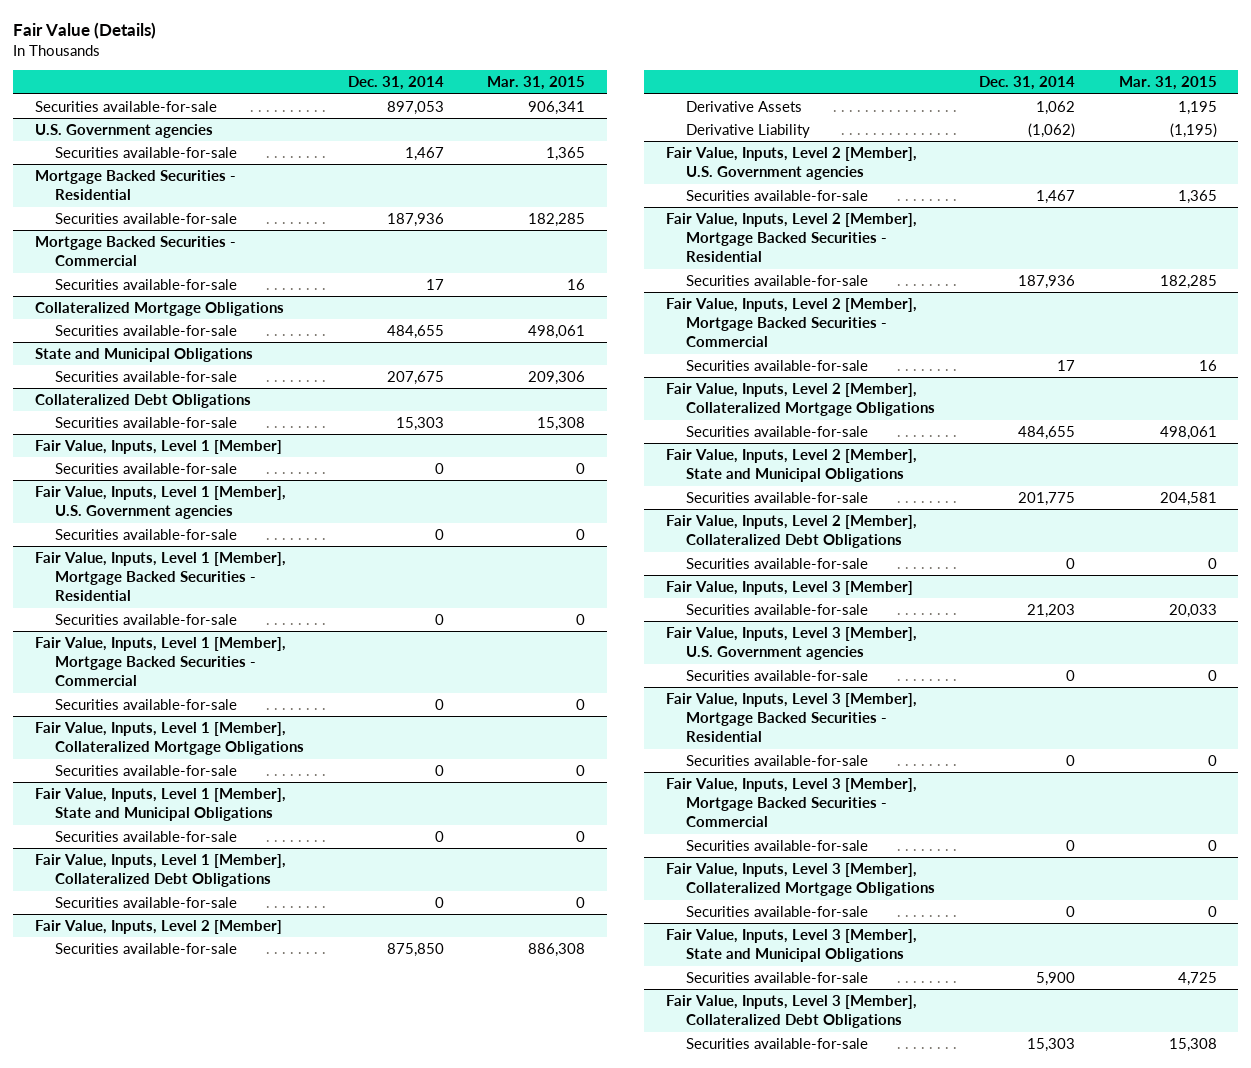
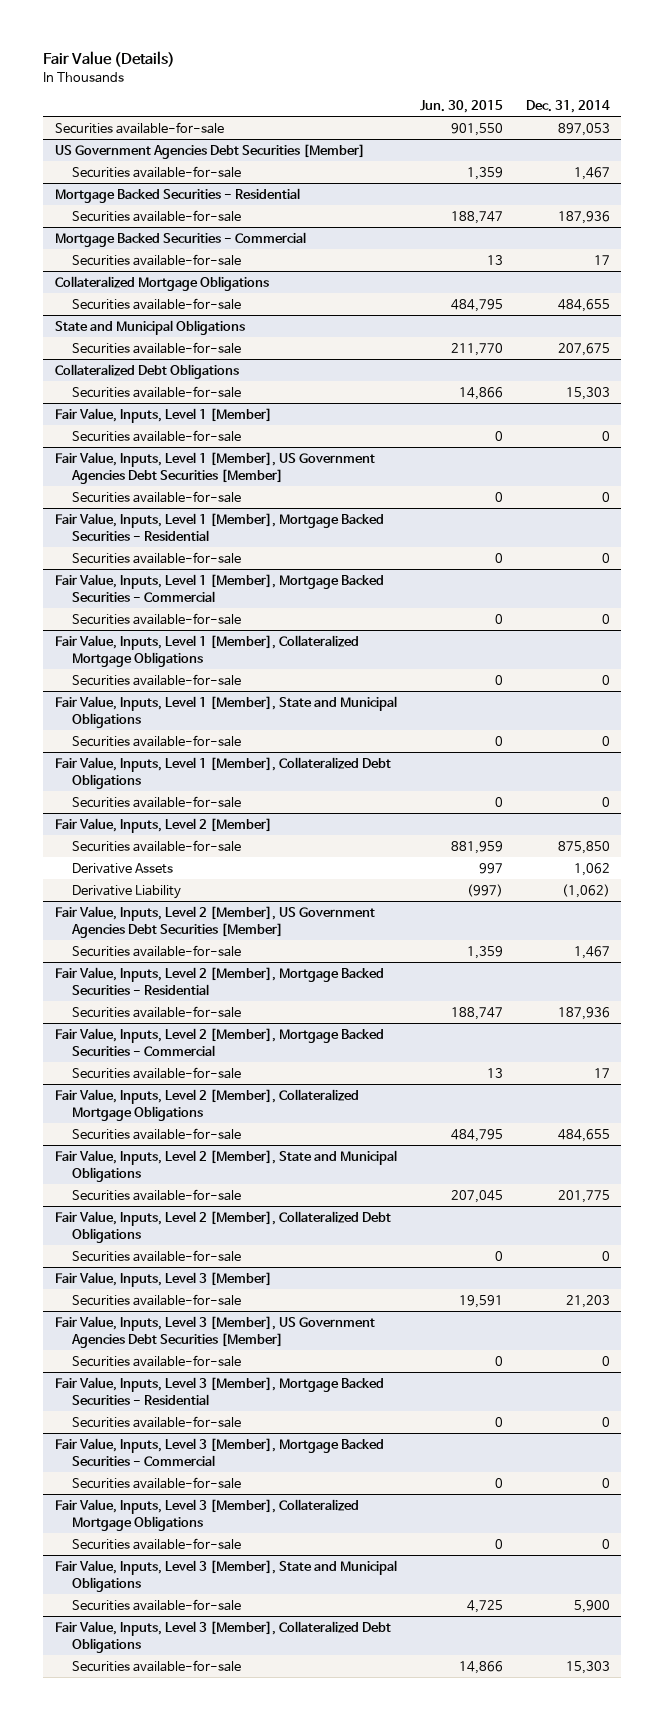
- | Dec. 31, 2014 | Mar. 31, 2015
+ | Jun. 30, 2015 | Dec. 31, 2014
- U.S. Government agencies
+ US Government Agencies Debt Securities [Member]
- Fair Value, Inputs, Level 1 [Member], U.S. Government agencies
+ Fair Value, Inputs, Level 1 [Member], US Government Agencies Debt Securities [Member]
- Fair Value, Inputs, Level 2 [Member], U.S. Government agencies
+ Fair Value, Inputs, Level 2 [Member], US Government Agencies Debt Securities [Member]
- Fair Value, Inputs, Level 3 [Member], U.S. Government agencies
+ Fair Value, Inputs, Level 3 [Member], US Government Agencies Debt Securities [Member]

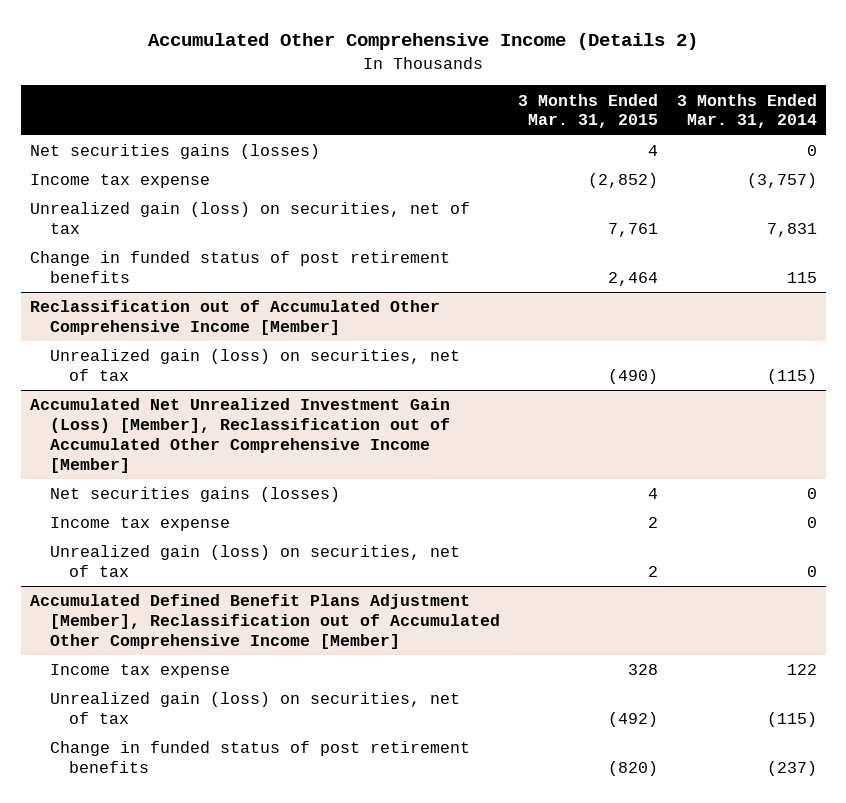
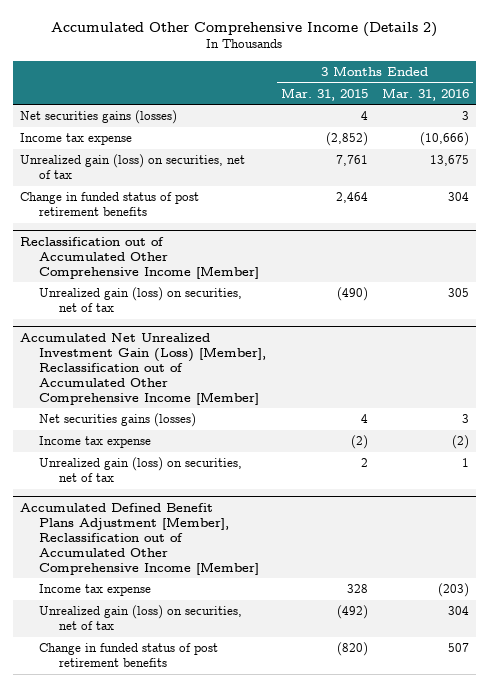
- | 3 Months Ended Mar. 31, 2015 | 3 Months Ended Mar. 31, 2014
+ | 3 Months Ended Mar. 31, 2015 | 3 Months Ended Mar. 31, 2016
@ Accumulated Net Unrealized Investment Gain (Loss) [Member], Reclassification out of Accumulated Other Comprehensive Income [Member]
- Income tax expense | 2 | 0
+ Income tax expense | (2) | (2)

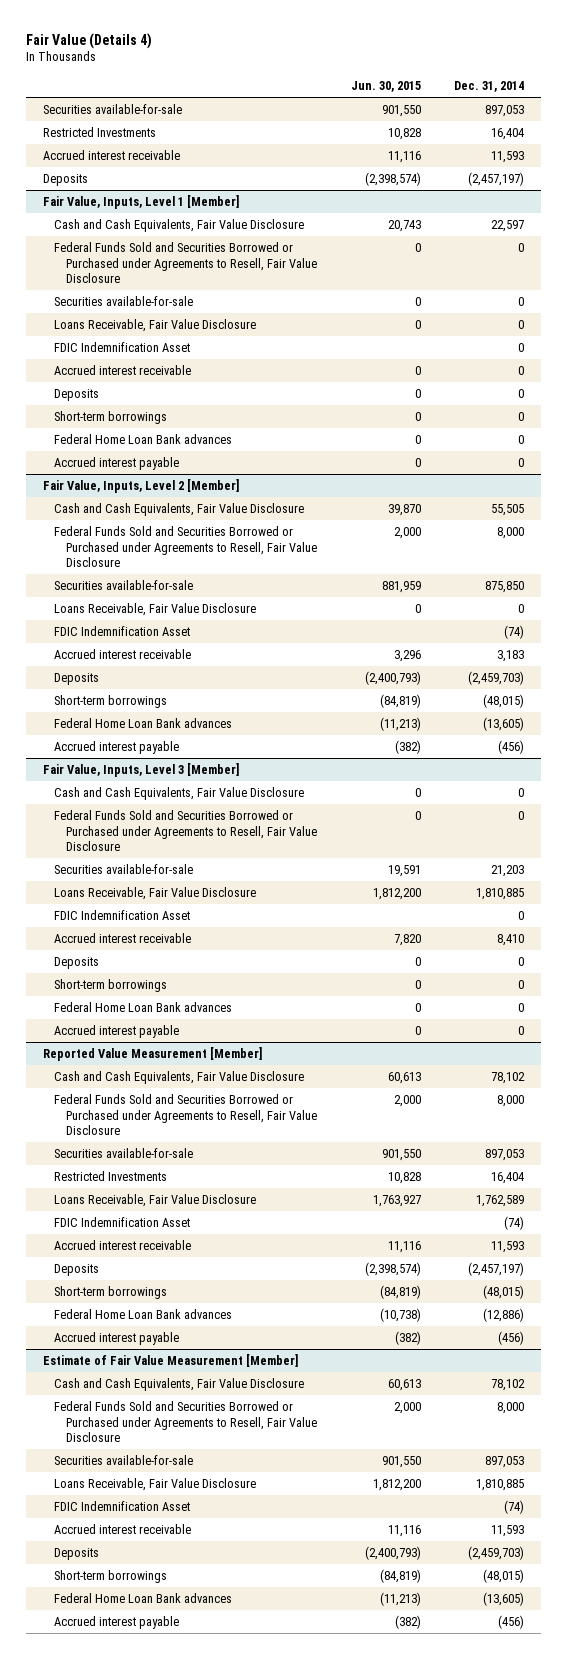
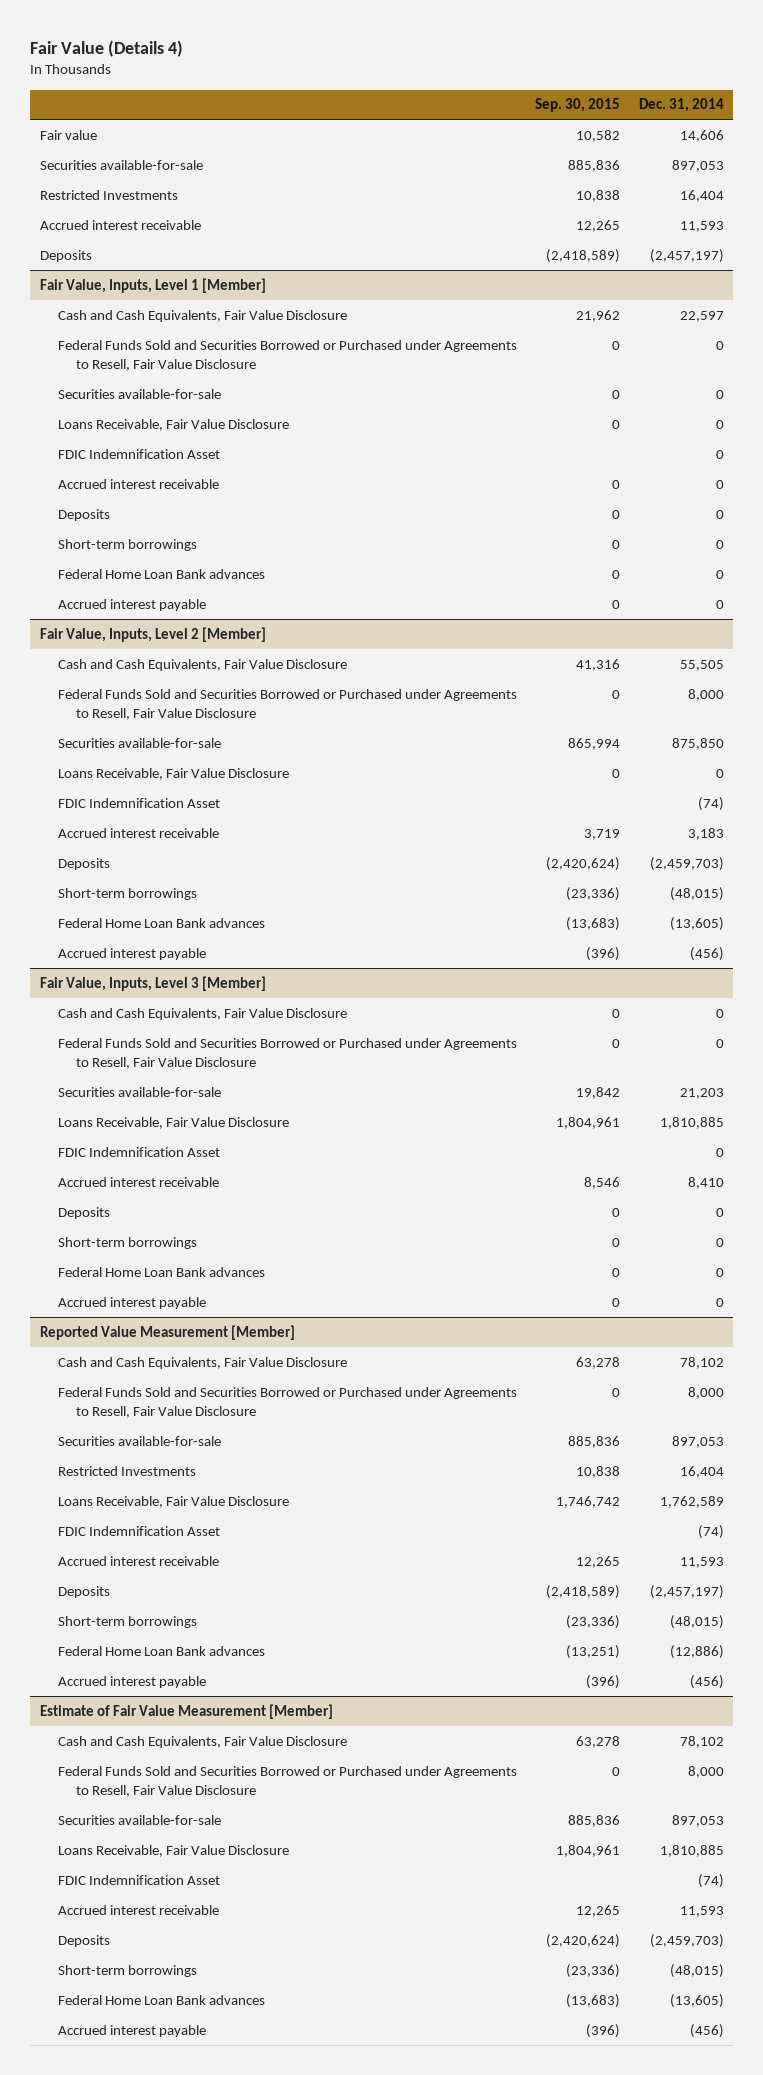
- | Jun. 30, 2015 | Dec. 31, 2014
+ | Sep. 30, 2015 | Dec. 31, 2014
+ Fair value | 10,582 | 14,606

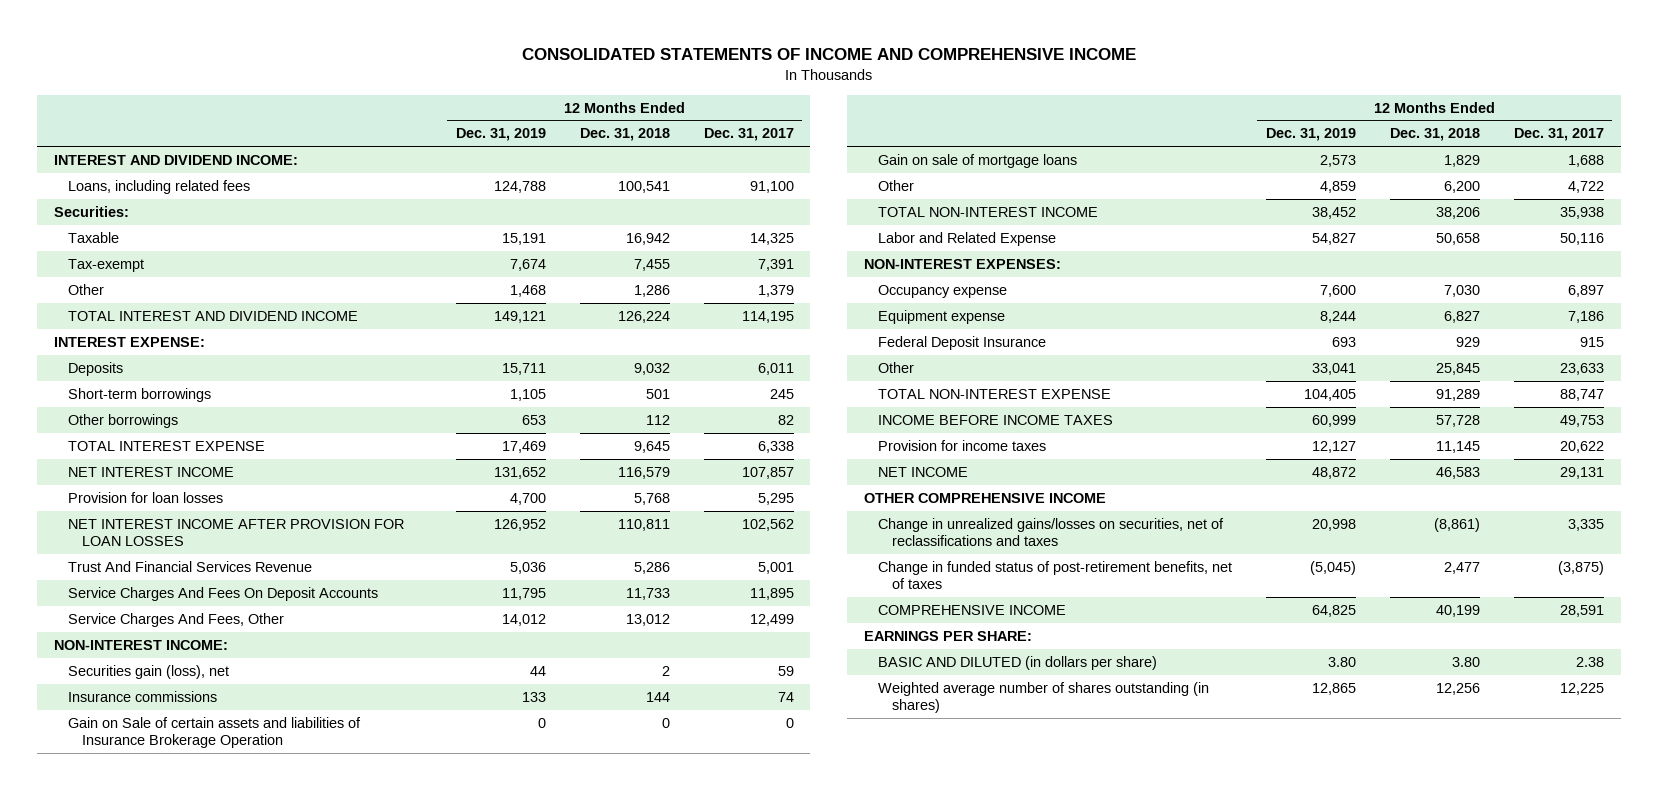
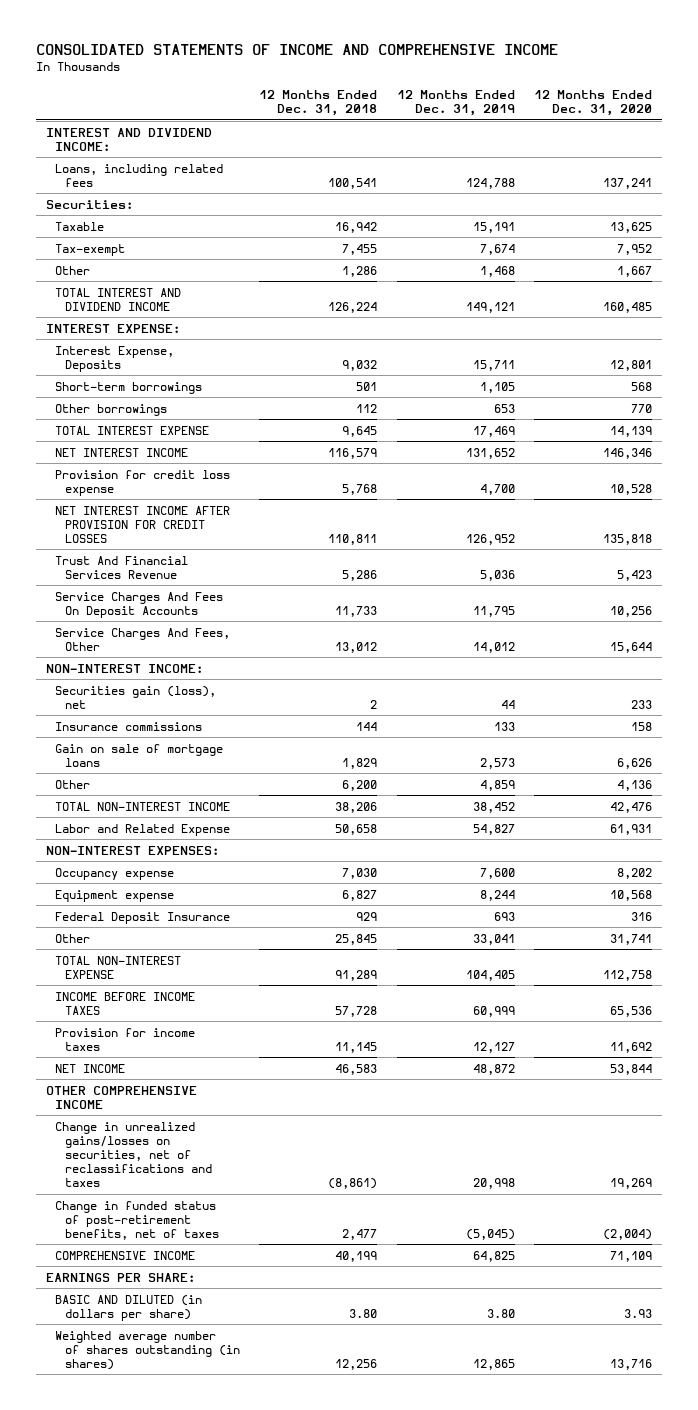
- | 12 Months Ended Dec. 31, 2019 | 12 Months Ended Dec. 31, 2018 | 12 Months Ended Dec. 31, 2017
+ | 12 Months Ended Dec. 31, 2018 | 12 Months Ended Dec. 31, 2019 | 12 Months Ended Dec. 31, 2020
- Deposits | 15,711 | 9,032 | 6,011
+ Interest Expense, Deposits | 9,032 | 15,711 | 12,801
- Provision for loan losses | 4,700 | 5,768 | 5,295
- NET INTEREST INCOME AFTER PROVISION FOR LOAN LOSSES | 126,952 | 110,811 | 102,562
+ Provision for credit loss expense | 5,768 | 4,700 | 10,528
+ NET INTEREST INCOME AFTER PROVISION FOR CREDIT LOSSES | 110,811 | 126,952 | 135,818
- Gain on Sale of certain assets and liabilities of Insurance Brokerage Operation | 0 | 0 | 0

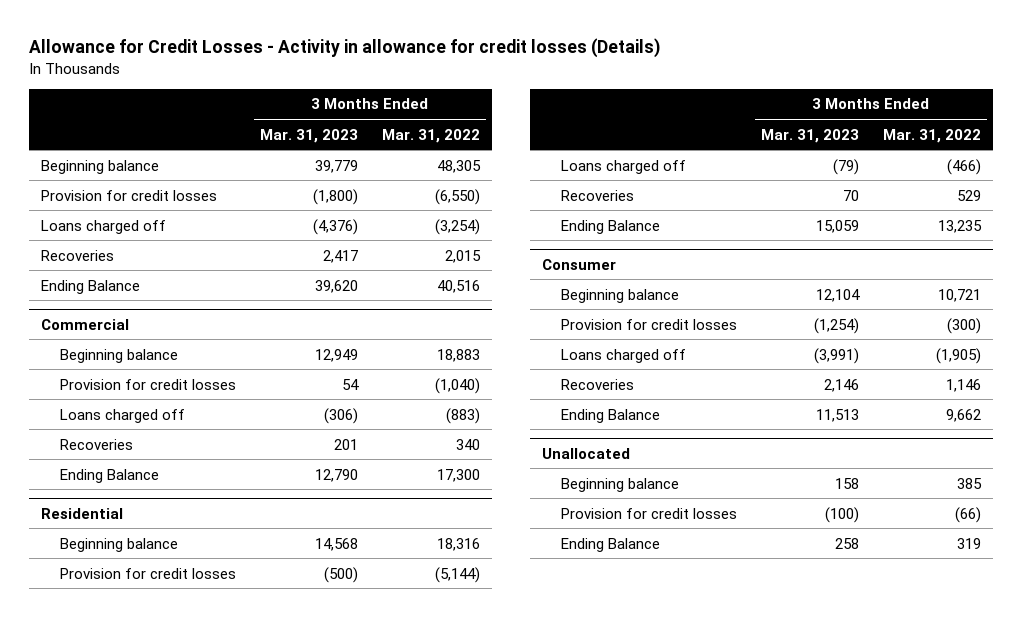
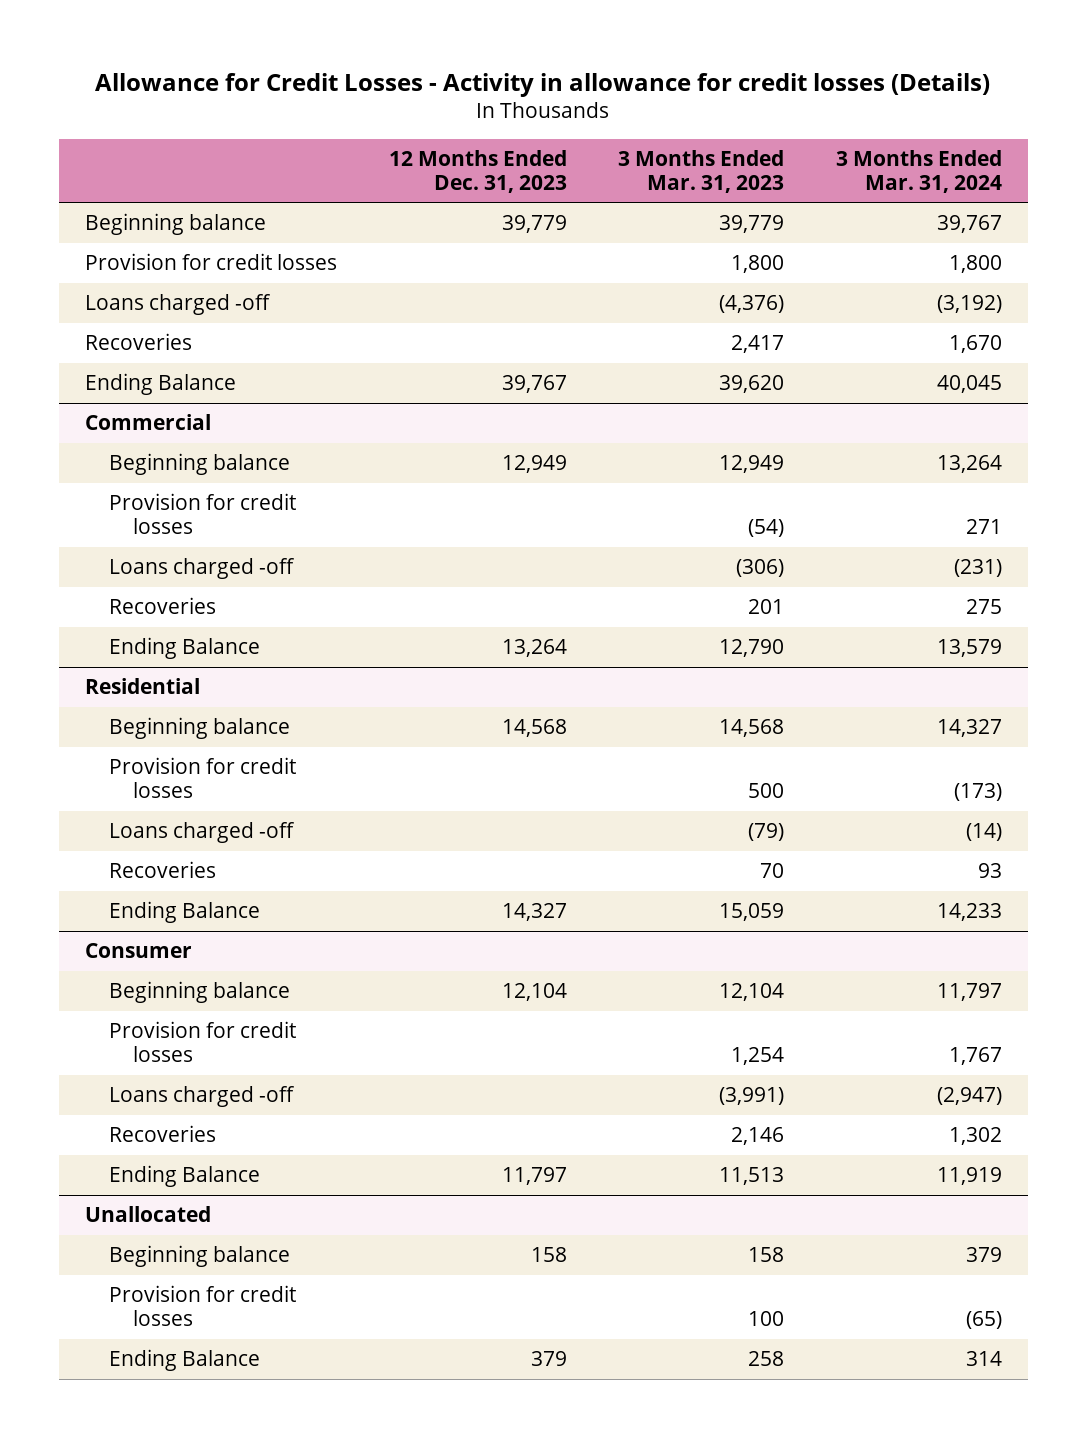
- | 3 Months Ended Mar. 31, 2023 | 3 Months Ended Mar. 31, 2022
+ | 12 Months Ended Dec. 31, 2023 | 3 Months Ended Mar. 31, 2023 | 3 Months Ended Mar. 31, 2024
- Provision for credit losses | (1,800) | (6,550)
- Loans charged off | (4,376) | (3,254)
+ Provision for credit losses | | 1,800 | 1,800
+ Loans charged -off | | (4,376) | (3,192)
@ Commercial
- Provision for credit losses | 54 | (1,040)
- Loans charged off | (306) | (883)
+ Provision for credit losses | | (54) | 271
+ Loans charged -off | | (306) | (231)
@ Residential
- Provision for credit losses | (500) | (5,144)
- Loans charged off | (79) | (466)
+ Provision for credit losses | | 500 | (173)
+ Loans charged -off | | (79) | (14)
@ Consumer
- Provision for credit losses | (1,254) | (300)
- Loans charged off | (3,991) | (1,905)
+ Provision for credit losses | | 1,254 | 1,767
+ Loans charged -off | | (3,991) | (2,947)
@ Unallocated
- Provision for credit losses | (100) | (66)
+ Provision for credit losses | | 100 | (65)

